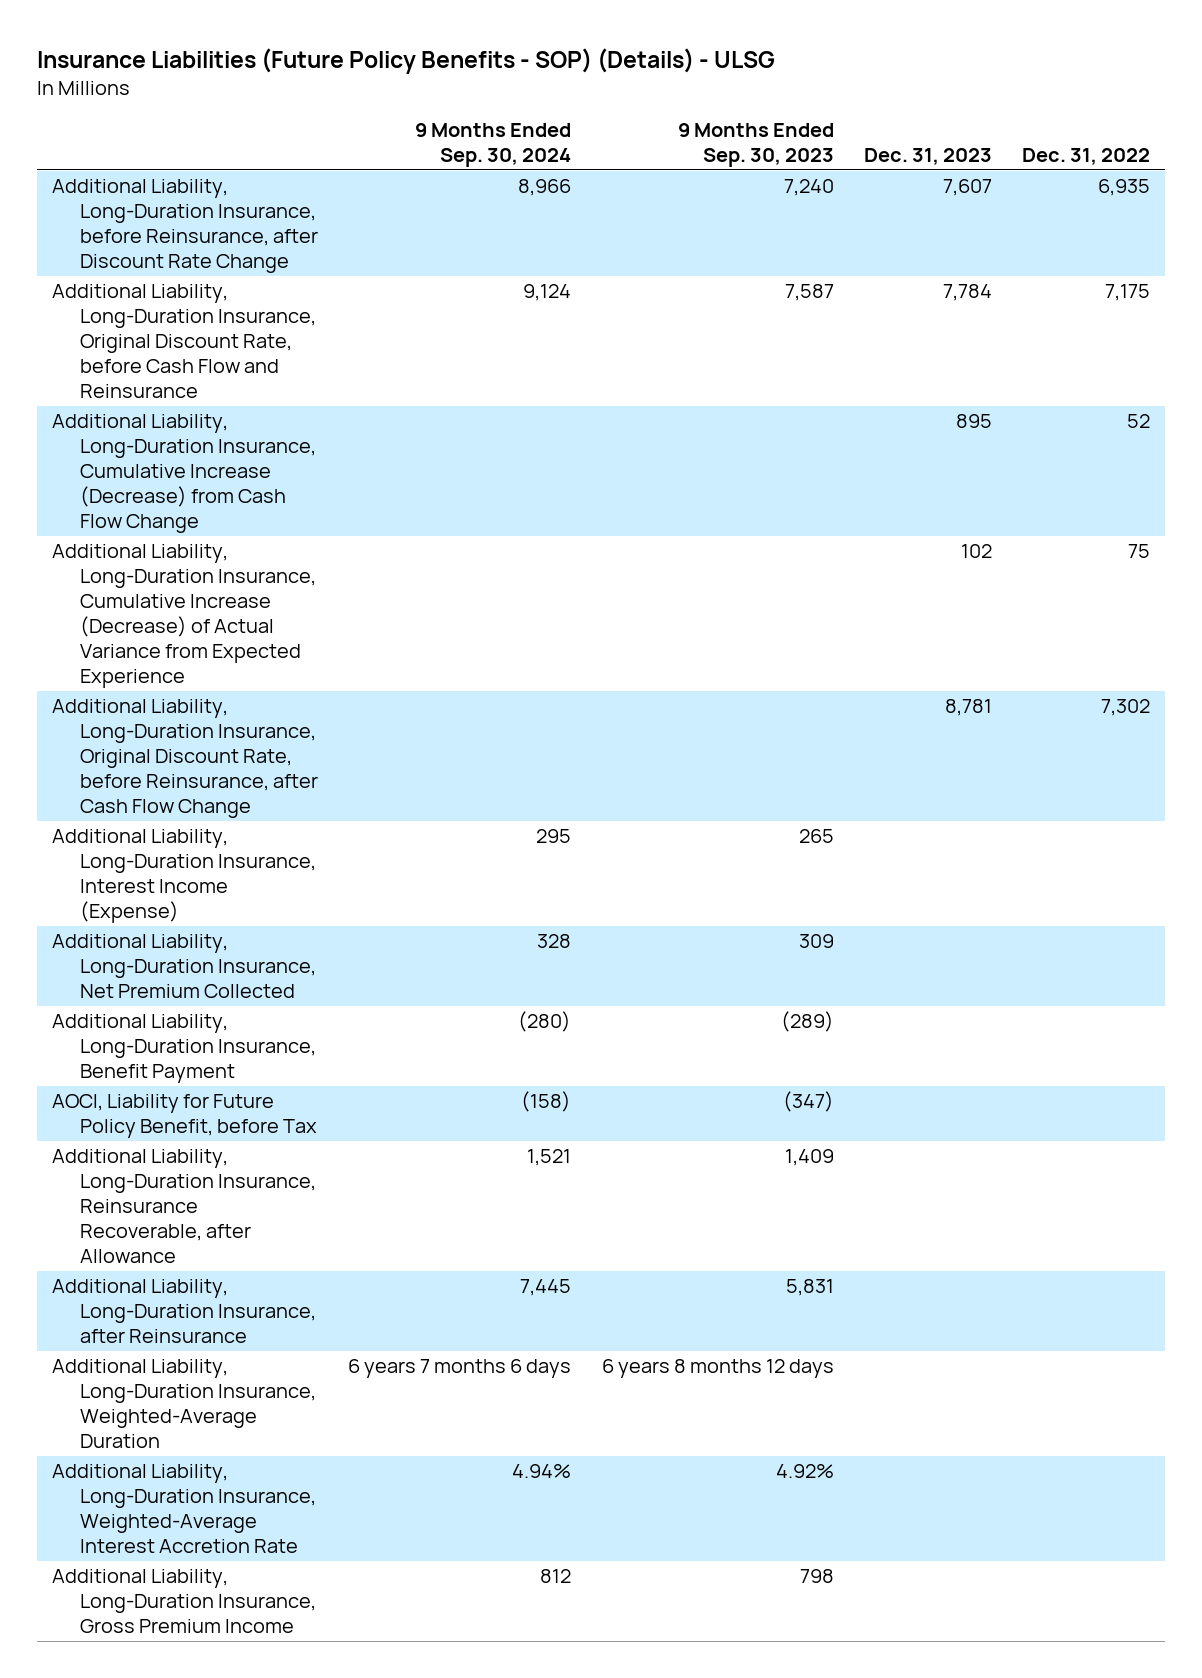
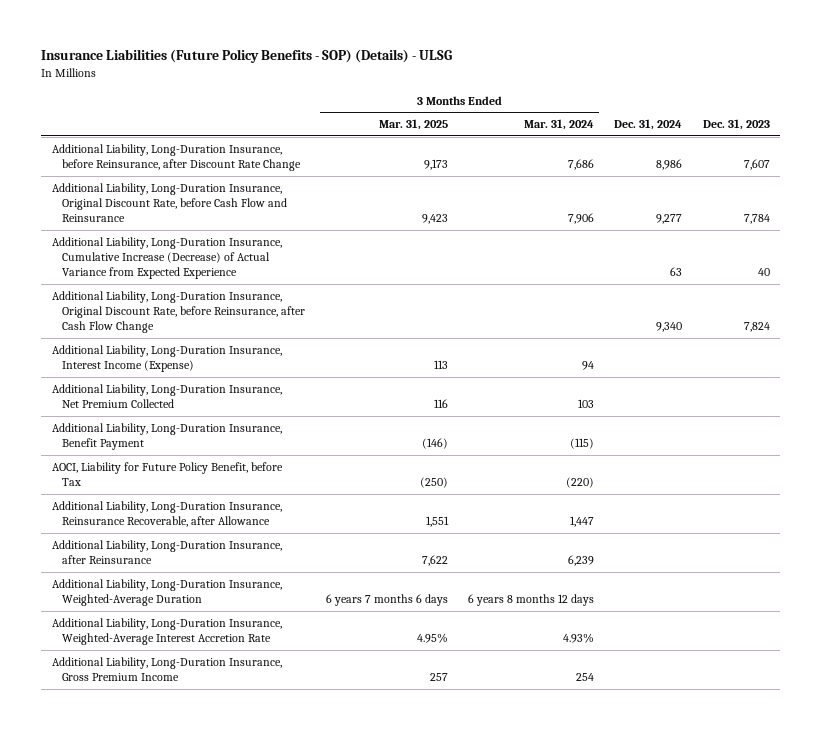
- | 9 Months Ended Sep. 30, 2024 | 9 Months Ended Sep. 30, 2023 | Dec. 31, 2023 | Dec. 31, 2022
+ | 3 Months Ended Mar. 31, 2025 | 3 Months Ended Mar. 31, 2024 | Dec. 31, 2024 | Dec. 31, 2023
- Additional Liability, Long-Duration Insurance, Cumulative Increase (Decrease) from Cash Flow Change | | | 895 | 52
- Additional Liability, Long-Duration Insurance, Cumulative Increase (Decrease) of Actual Variance from Expected Experience | | | 102 | 75
- Additional Liability, Long-Duration Insurance, Original Discount Rate, before Reinsurance, after Cash Flow Change | | | 8,781 | 7,302
+ Additional Liability, Long-Duration Insurance, Cumulative Increase (Decrease) of Actual Variance from Expected Experience | | | 63 | 40
+ Additional Liability, Long-Duration Insurance, Original Discount Rate, before Reinsurance, after Cash Flow Change | | | 9,340 | 7,824

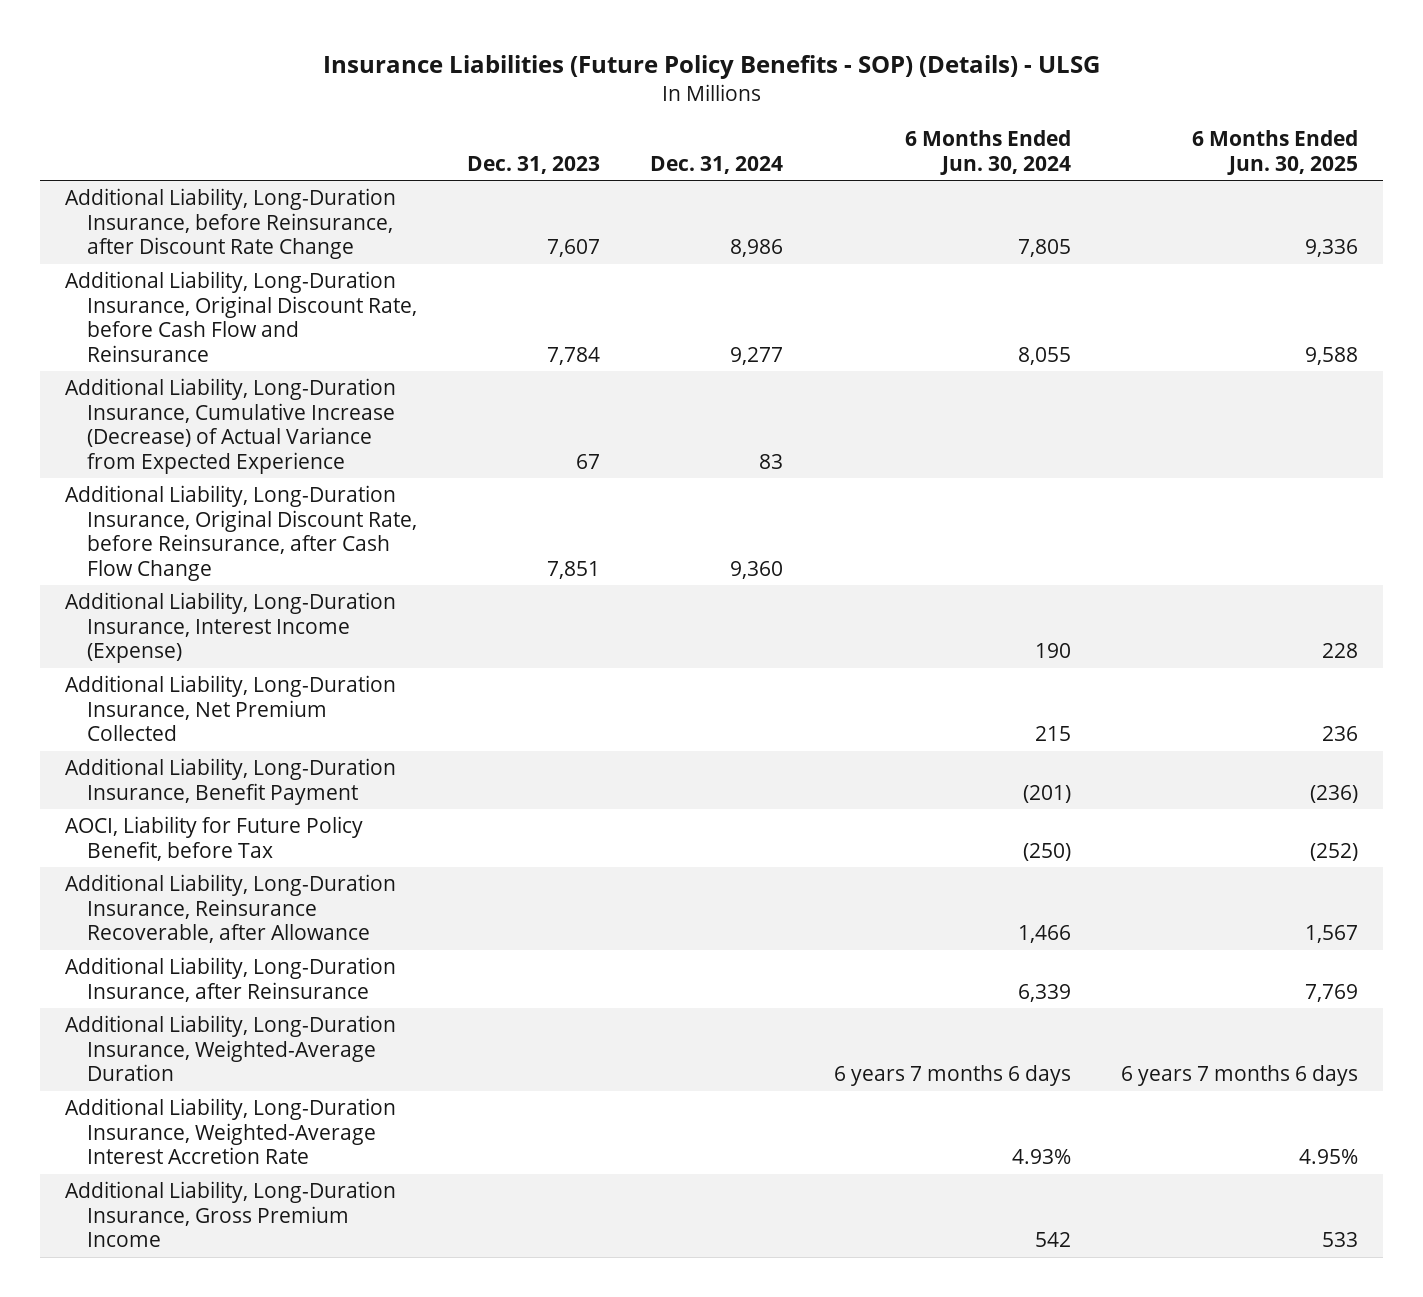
- | 3 Months Ended Mar. 31, 2025 | 3 Months Ended Mar. 31, 2024 | Dec. 31, 2024 | Dec. 31, 2023
+ | Dec. 31, 2023 | Dec. 31, 2024 | 6 Months Ended Jun. 30, 2024 | 6 Months Ended Jun. 30, 2025
- Additional Liability, Long-Duration Insurance, Cumulative Increase (Decrease) of Actual Variance from Expected Experience | | | 63 | 40
- Additional Liability, Long-Duration Insurance, Original Discount Rate, before Reinsurance, after Cash Flow Change | | | 9,340 | 7,824
+ Additional Liability, Long-Duration Insurance, Cumulative Increase (Decrease) of Actual Variance from Expected Experience | 67 | 83 | |
+ Additional Liability, Long-Duration Insurance, Original Discount Rate, before Reinsurance, after Cash Flow Change | 7,851 | 9,360 | |

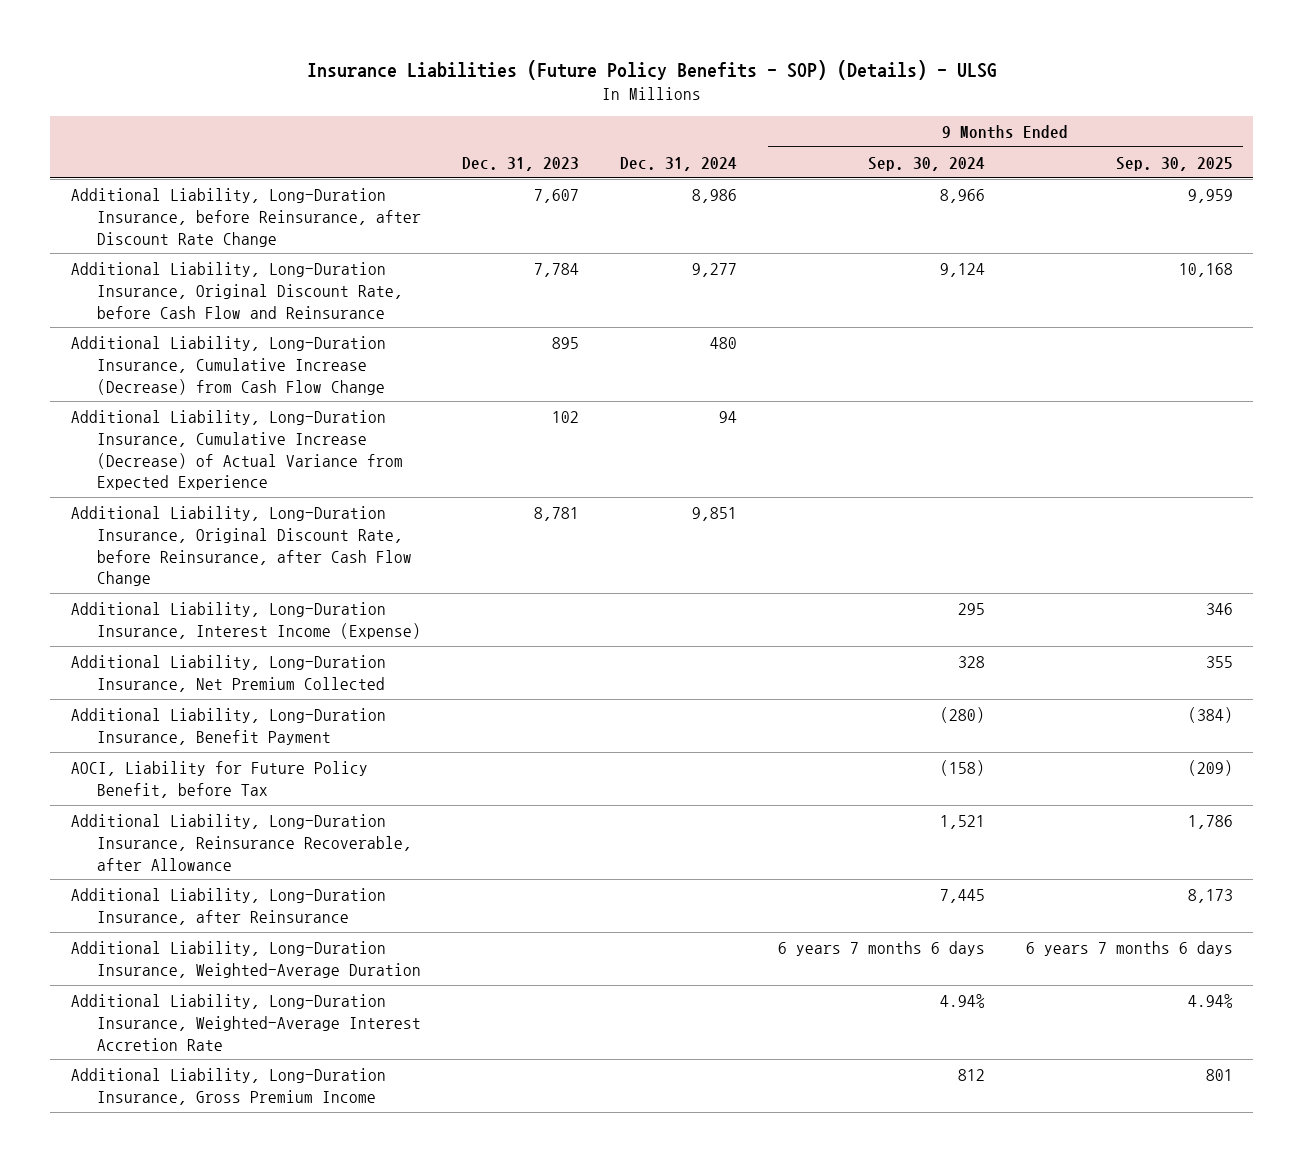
- | Dec. 31, 2023 | Dec. 31, 2024 | 6 Months Ended Jun. 30, 2024 | 6 Months Ended Jun. 30, 2025
+ | Dec. 31, 2023 | Dec. 31, 2024 | 9 Months Ended Sep. 30, 2024 | 9 Months Ended Sep. 30, 2025
- Additional Liability, Long-Duration Insurance, Cumulative Increase (Decrease) of Actual Variance from Expected Experience | 67 | 83 | |
- Additional Liability, Long-Duration Insurance, Original Discount Rate, before Reinsurance, after Cash Flow Change | 7,851 | 9,360 | |
+ Additional Liability, Long-Duration Insurance, Cumulative Increase (Decrease) from Cash Flow Change | 895 | 480 | |
+ Additional Liability, Long-Duration Insurance, Cumulative Increase (Decrease) of Actual Variance from Expected Experience | 102 | 94 | |
+ Additional Liability, Long-Duration Insurance, Original Discount Rate, before Reinsurance, after Cash Flow Change | 8,781 | 9,851 | |

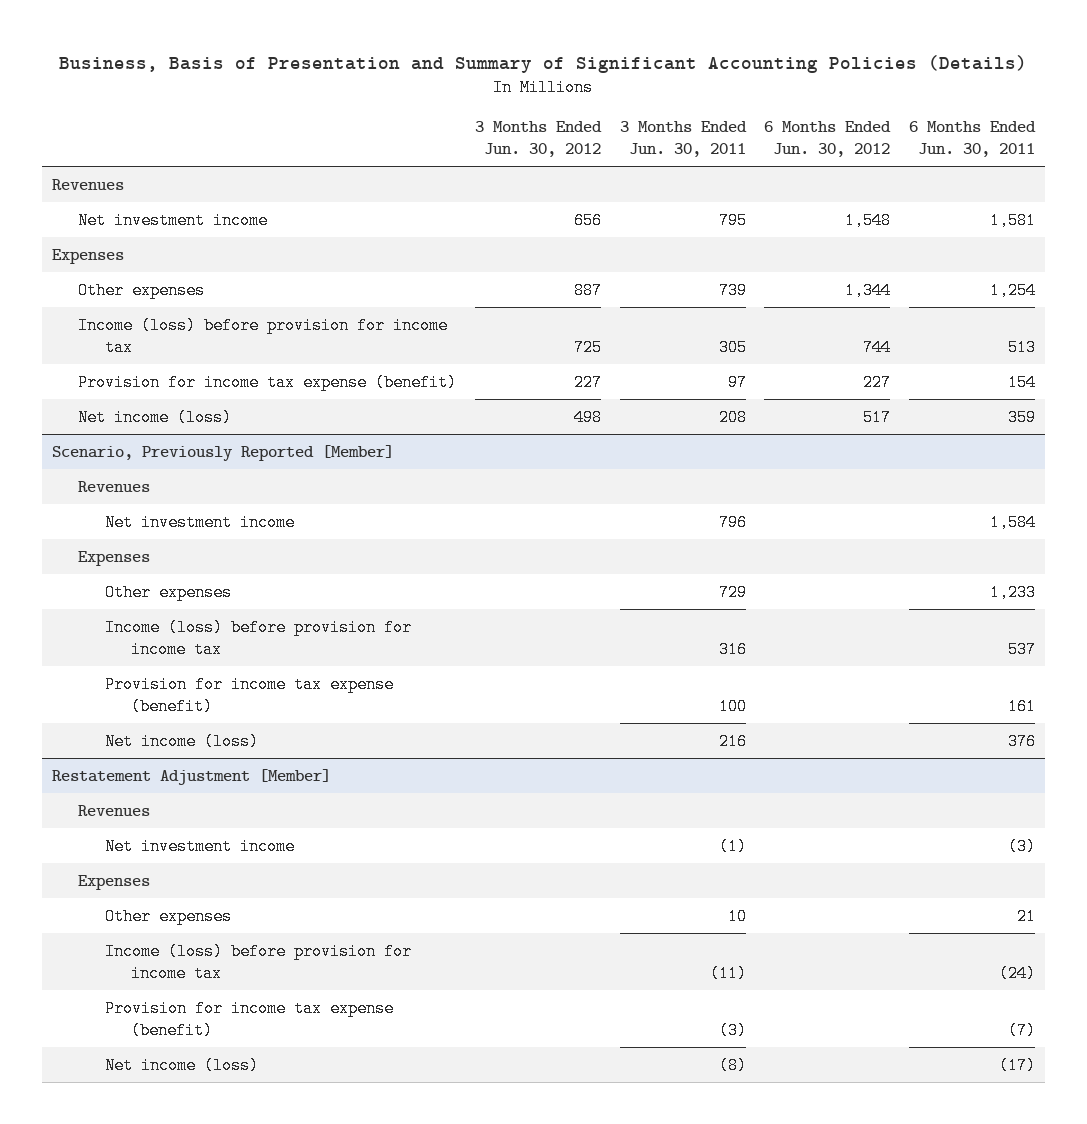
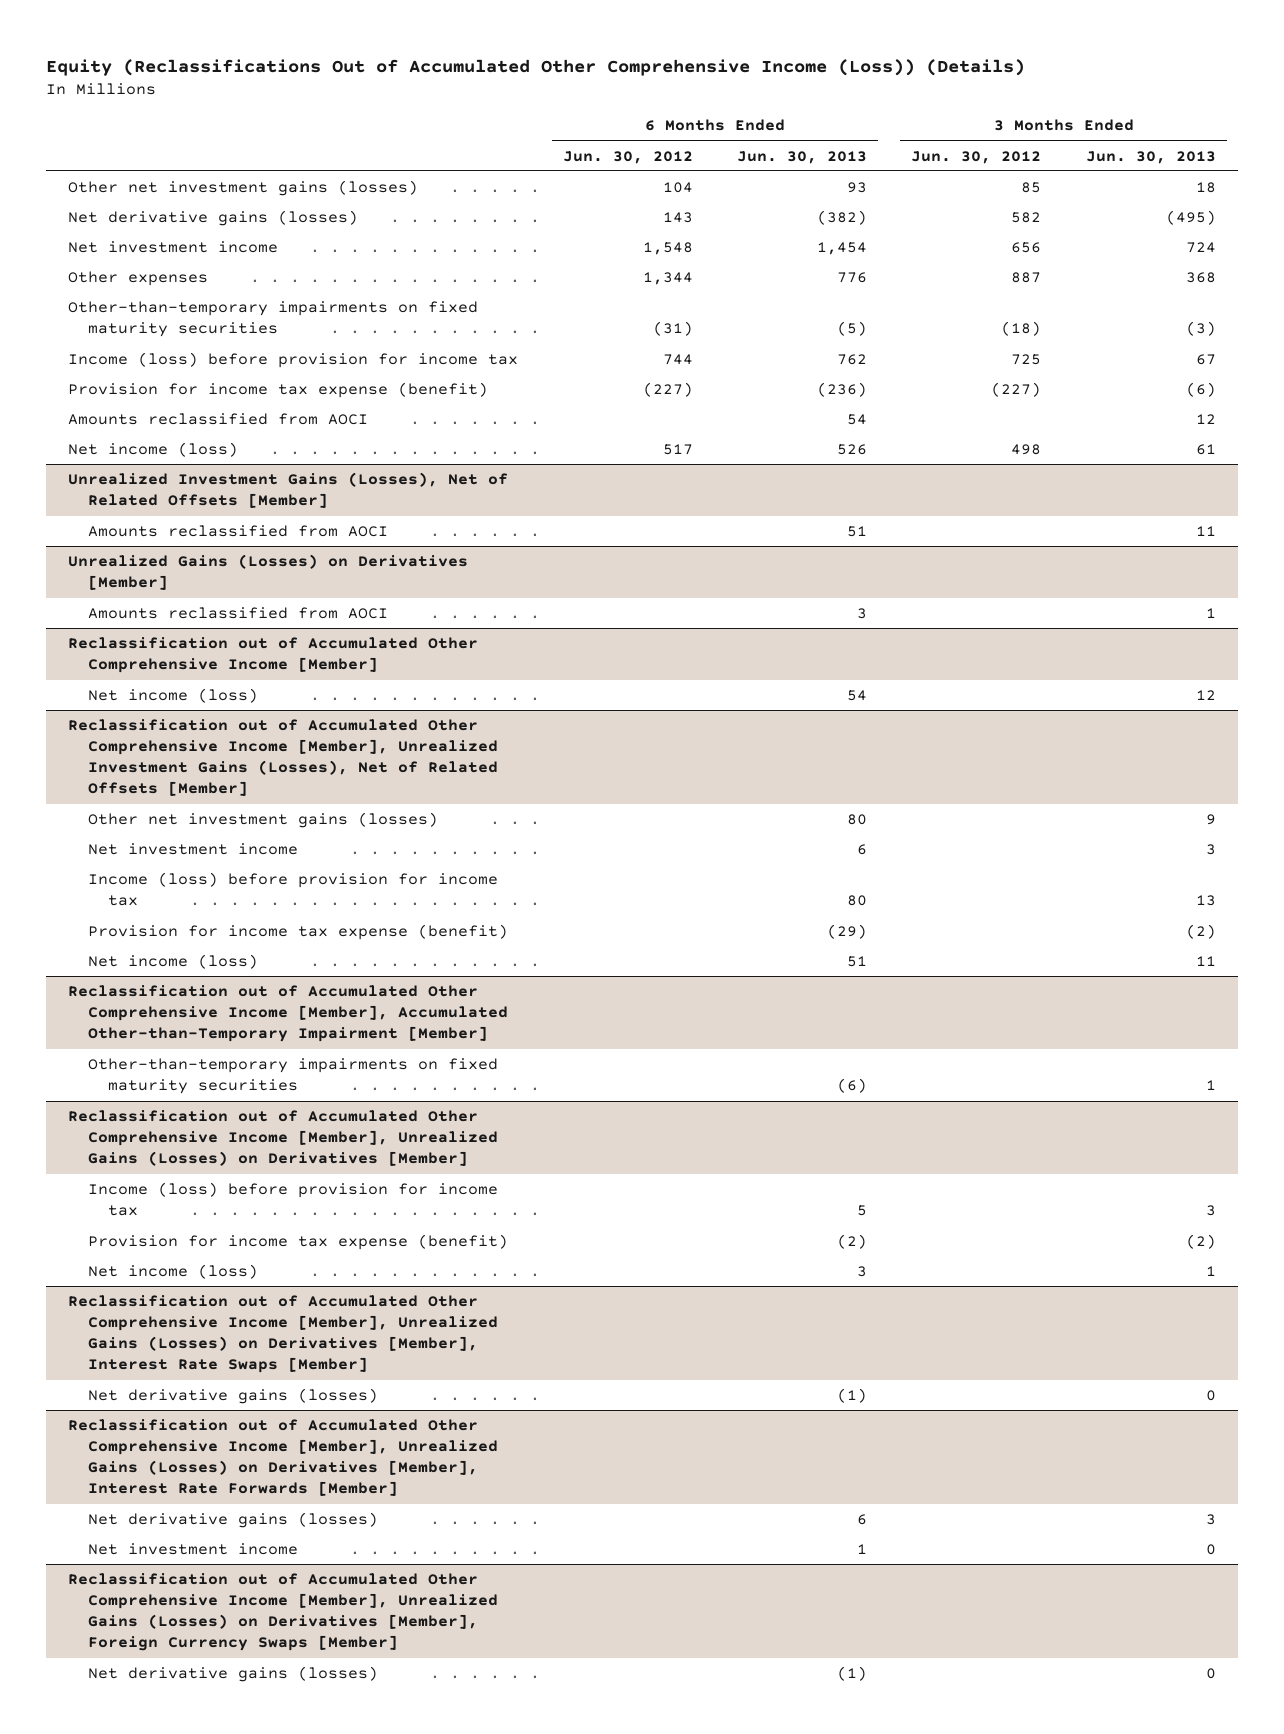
- Business, Basis of Presentation and Summary of Significant Accounting Policies (Details)
+ Equity (Reclassifications Out of Accumulated Other Comprehensive Income (Loss)) (Details)
- | 3 Months Ended Jun. 30, 2012 | 3 Months Ended Jun. 30, 2011 | 6 Months Ended Jun. 30, 2012 | 6 Months Ended Jun. 30, 2011
+ | 6 Months Ended Jun. 30, 2012 | 6 Months Ended Jun. 30, 2013 | 3 Months Ended Jun. 30, 2012 | 3 Months Ended Jun. 30, 2013
- Revenues
+ Other net investment gains (losses) | 104 | 93 | 85 | 18
+ Net derivative gains (losses) | 143 | (382) | 582 | (495)
- Expenses
+ Other-than-temporary impairments on fixed maturity securities | (31) | (5) | (18) | (3)
- Provision for income tax expense (benefit) | 227 | 97 | 227 | 154
+ Provision for income tax expense (benefit) | (227) | (236) | (227) | (6)
+ Amounts reclassified from AOCI | | 54 | | 12
- Scenario, Previously Reported [Member]
- Revenues
- Net investment income | | 796 | | 1,584
- Expenses
- Other expenses | | 729 | | 1,233
- Income (loss) before provision for income tax | | 316 | | 537
- Provision for income tax expense (benefit) | | 100 | | 161
- Net income (loss) | | 216 | | 376
- Restatement Adjustment [Member]
- Revenues
- Net investment income | | (1) | | (3)
- Expenses
- Other expenses | | 10 | | 21
- Income (loss) before provision for income tax | | (11) | | (24)
- Provision for income tax expense (benefit) | | (3) | | (7)
- Net income (loss) | | (8) | | (17)
+ Unrealized Investment Gains (Losses), Net of Related Offsets [Member]
+ Amounts reclassified from AOCI | | 51 | | 11
+ Unrealized Gains (Losses) on Derivatives [Member]
+ Amounts reclassified from AOCI | | 3 | | 1
+ Reclassification out of Accumulated Other Comprehensive Income [Member]
+ Net income (loss) | | 54 | | 12
+ Reclassification out of Accumulated Other Comprehensive Income [Member], Unrealized Investment Gains (Losses), Net of Related Offsets [Member]
+ Other net investment gains (losses) | | 80 | | 9
+ Net investment income | | 6 | | 3
+ Income (loss) before provision for income tax | | 80 | | 13
+ Provision for income tax expense (benefit) | | (29) | | (2)
+ Net income (loss) | | 51 | | 11
+ Reclassification out of Accumulated Other Comprehensive Income [Member], Accumulated Other-than-Temporary Impairment [Member]
+ Other-than-temporary impairments on fixed maturity securities | | (6) | | 1
+ Reclassification out of Accumulated Other Comprehensive Income [Member], Unrealized Gains (Losses) on Derivatives [Member]
+ Income (loss) before provision for income tax | | 5 | | 3
+ Provision for income tax expense (benefit) | | (2) | | (2)
+ Net income (loss) | | 3 | | 1
+ Reclassification out of Accumulated Other Comprehensive Income [Member], Unrealized Gains (Losses) on Derivatives [Member], Interest Rate Swaps [Member]
+ Net derivative gains (losses) | | (1) | | 0
+ Reclassification out of Accumulated Other Comprehensive Income [Member], Unrealized Gains (Losses) on Derivatives [Member], Interest Rate Forwards [Member]
+ Net derivative gains (losses) | | 6 | | 3
+ Net investment income | | 1 | | 0
+ Reclassification out of Accumulated Other Comprehensive Income [Member], Unrealized Gains (Losses) on Derivatives [Member], Foreign Currency Swaps [Member]
+ Net derivative gains (losses) | | (1) | | 0

